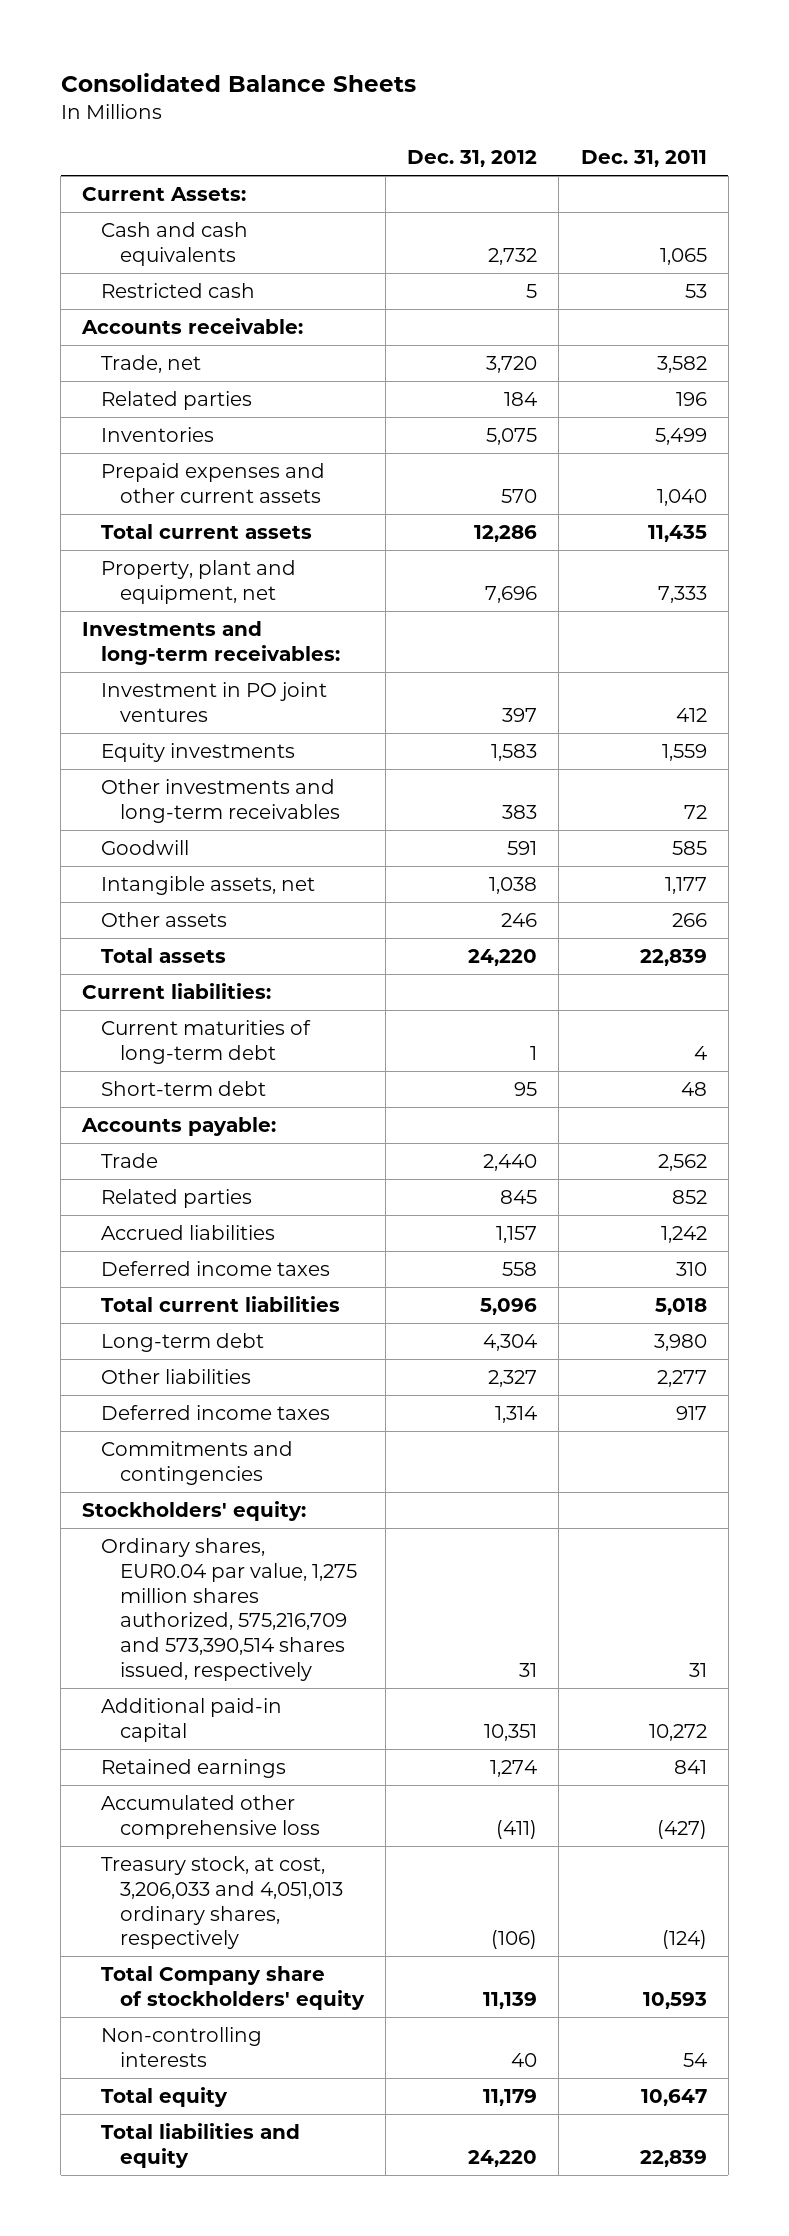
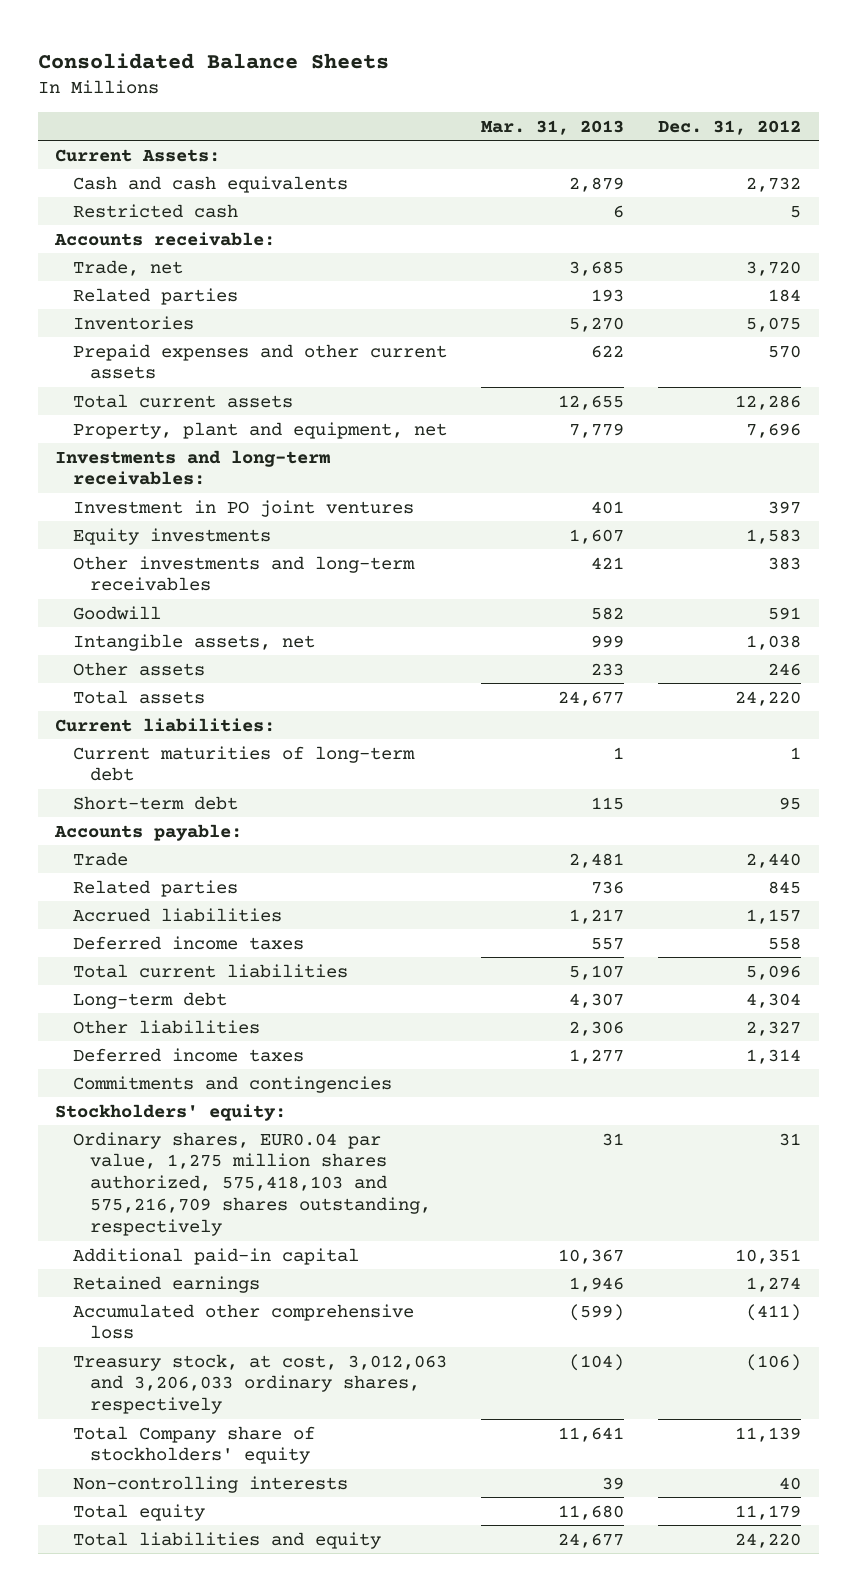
- | Dec. 31, 2012 | Dec. 31, 2011
+ | Mar. 31, 2013 | Dec. 31, 2012
- Ordinary shares, EUR0.04 par value, 1,275 million shares authorized, 575,216,709 and 573,390,514 shares issued, respectively | 31 | 31
+ Ordinary shares, EUR0.04 par value, 1,275 million shares authorized, 575,418,103 and 575,216,709 shares outstanding, respectively | 31 | 31
- Treasury stock, at cost, 3,206,033 and 4,051,013 ordinary shares, respectively | (106) | (124)
+ Treasury stock, at cost, 3,012,063 and 3,206,033 ordinary shares, respectively | (104) | (106)

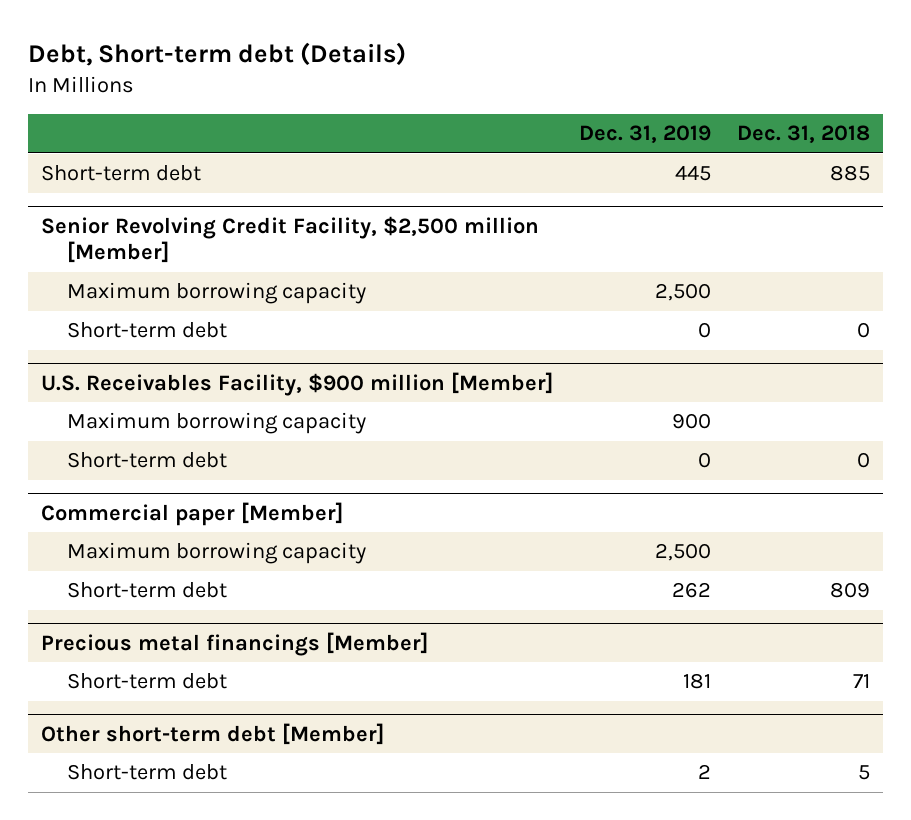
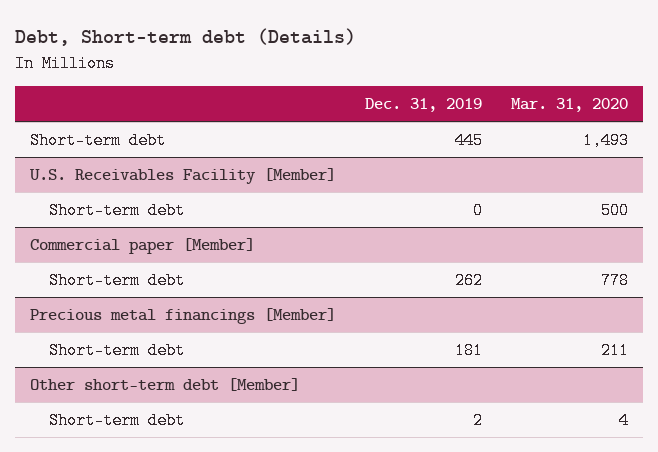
- | Dec. 31, 2019 | Dec. 31, 2018
+ | Dec. 31, 2019 | Mar. 31, 2020
- Senior Revolving Credit Facility, $2,500 million [Member]
- Maximum borrowing capacity | 2,500 |
- Short-term debt | 0 | 0
- U.S. Receivables Facility, $900 million [Member]
- Maximum borrowing capacity | 900 |
+ U.S. Receivables Facility [Member]
@ Commercial paper [Member]
- Maximum borrowing capacity | 2,500 |

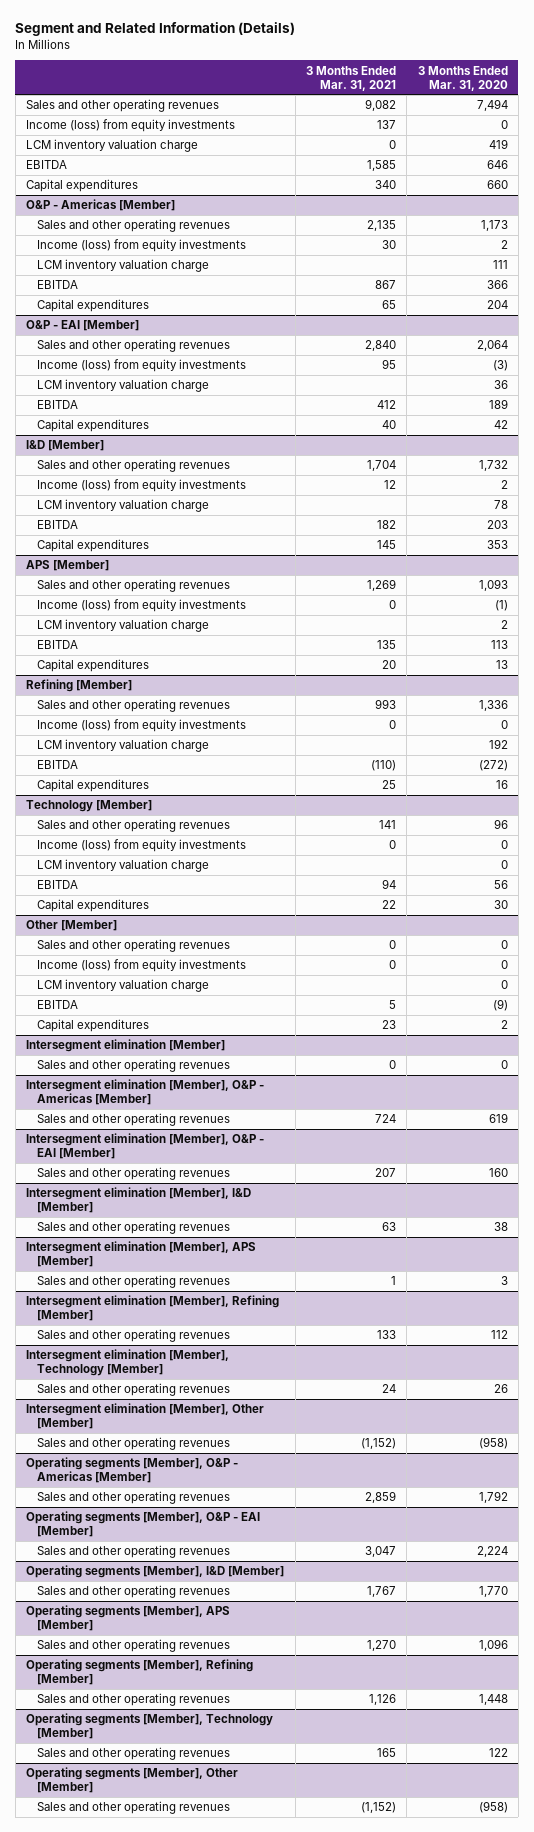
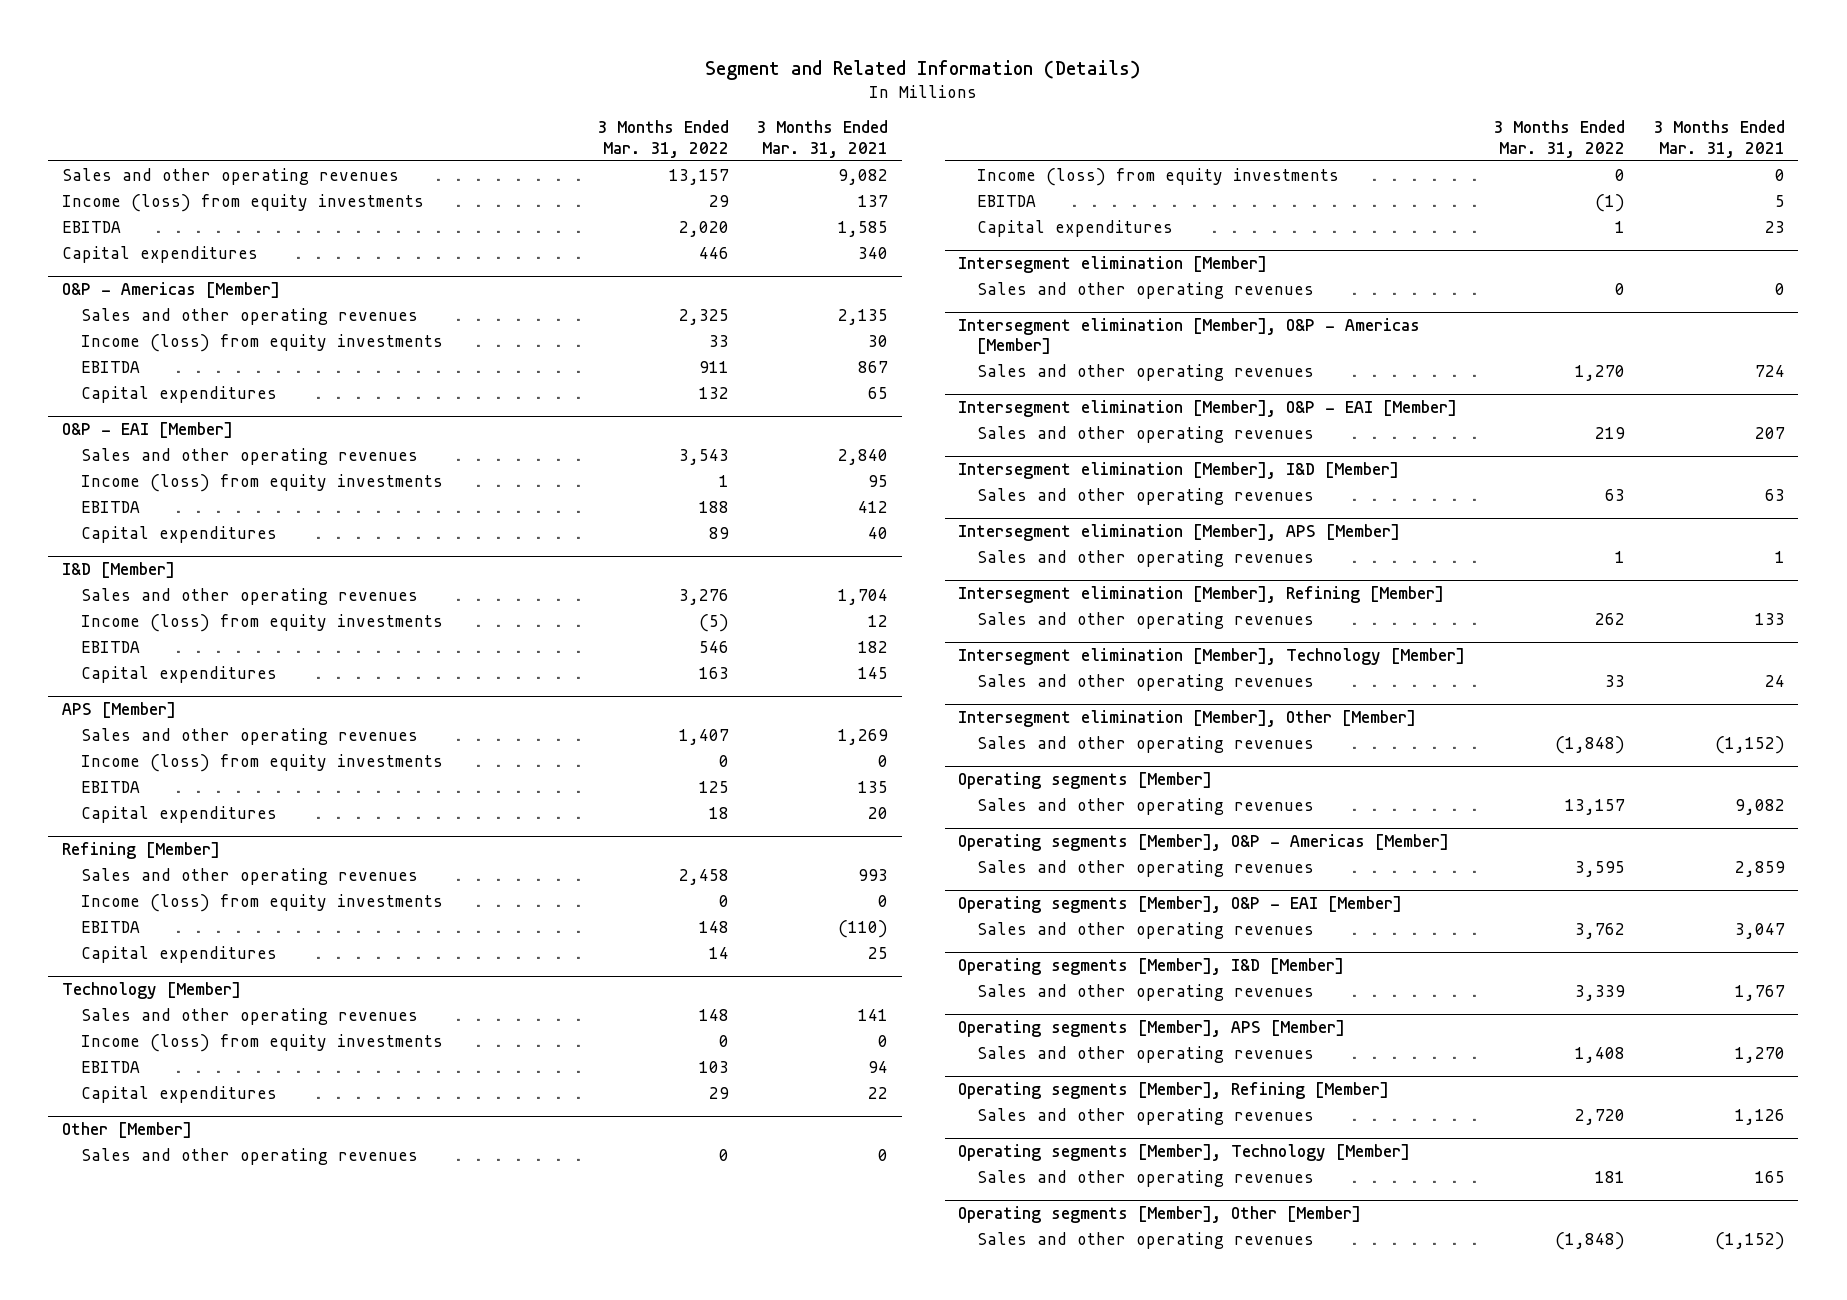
- | 3 Months Ended Mar. 31, 2021 | 3 Months Ended Mar. 31, 2020
+ | 3 Months Ended Mar. 31, 2022 | 3 Months Ended Mar. 31, 2021
- LCM inventory valuation charge | 0 | 419
@ O&P - Americas [Member]
- LCM inventory valuation charge | | 111
@ O&P - EAI [Member]
- LCM inventory valuation charge | | 36
@ I&D [Member]
- LCM inventory valuation charge | | 78
@ APS [Member]
- LCM inventory valuation charge | | 2
@ Refining [Member]
- LCM inventory valuation charge | | 192
@ Technology [Member]
- LCM inventory valuation charge | | 0
@ Other [Member]
- LCM inventory valuation charge | | 0
+ Operating segments [Member]
+ Sales and other operating revenues | 13,157 | 9,082

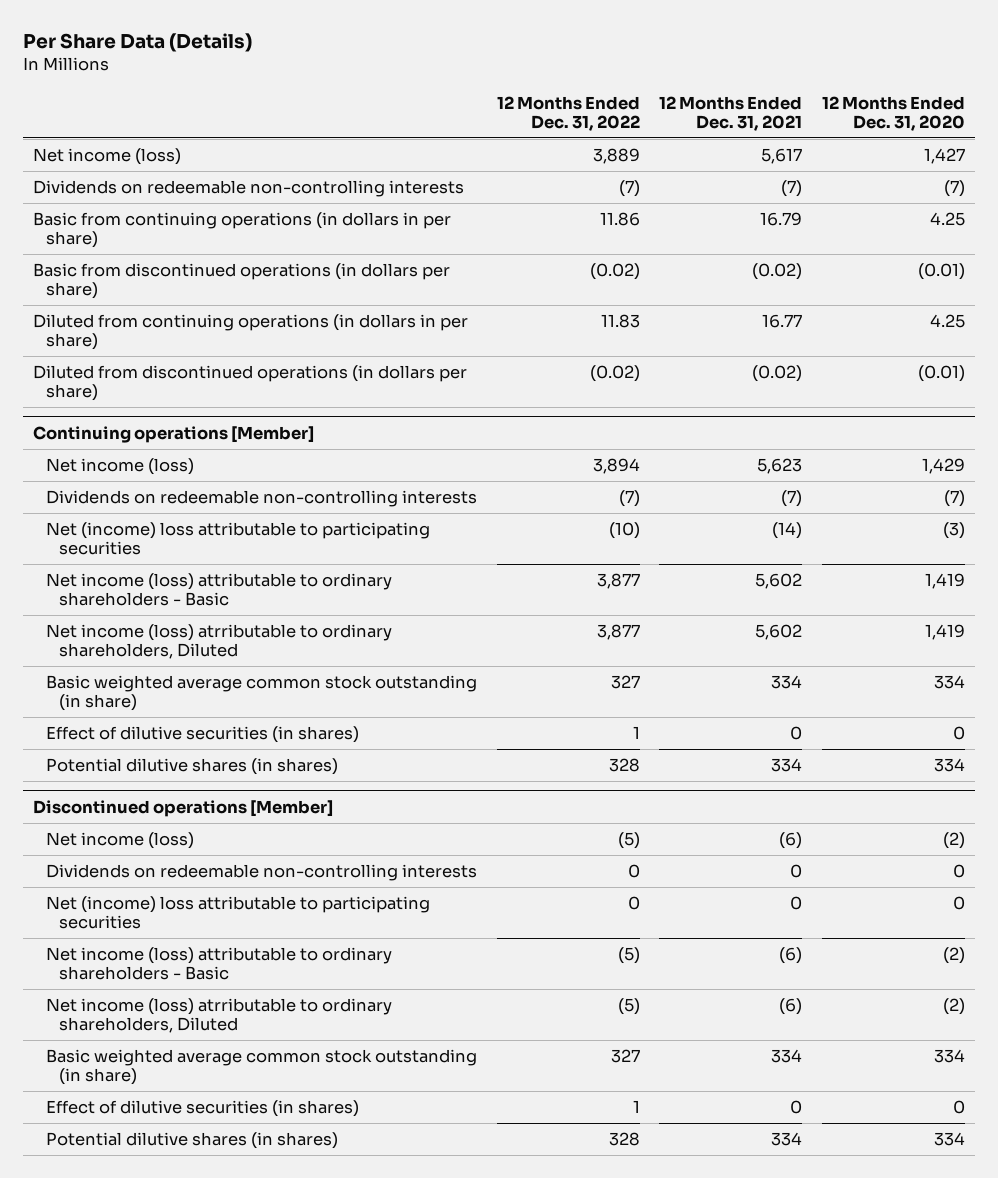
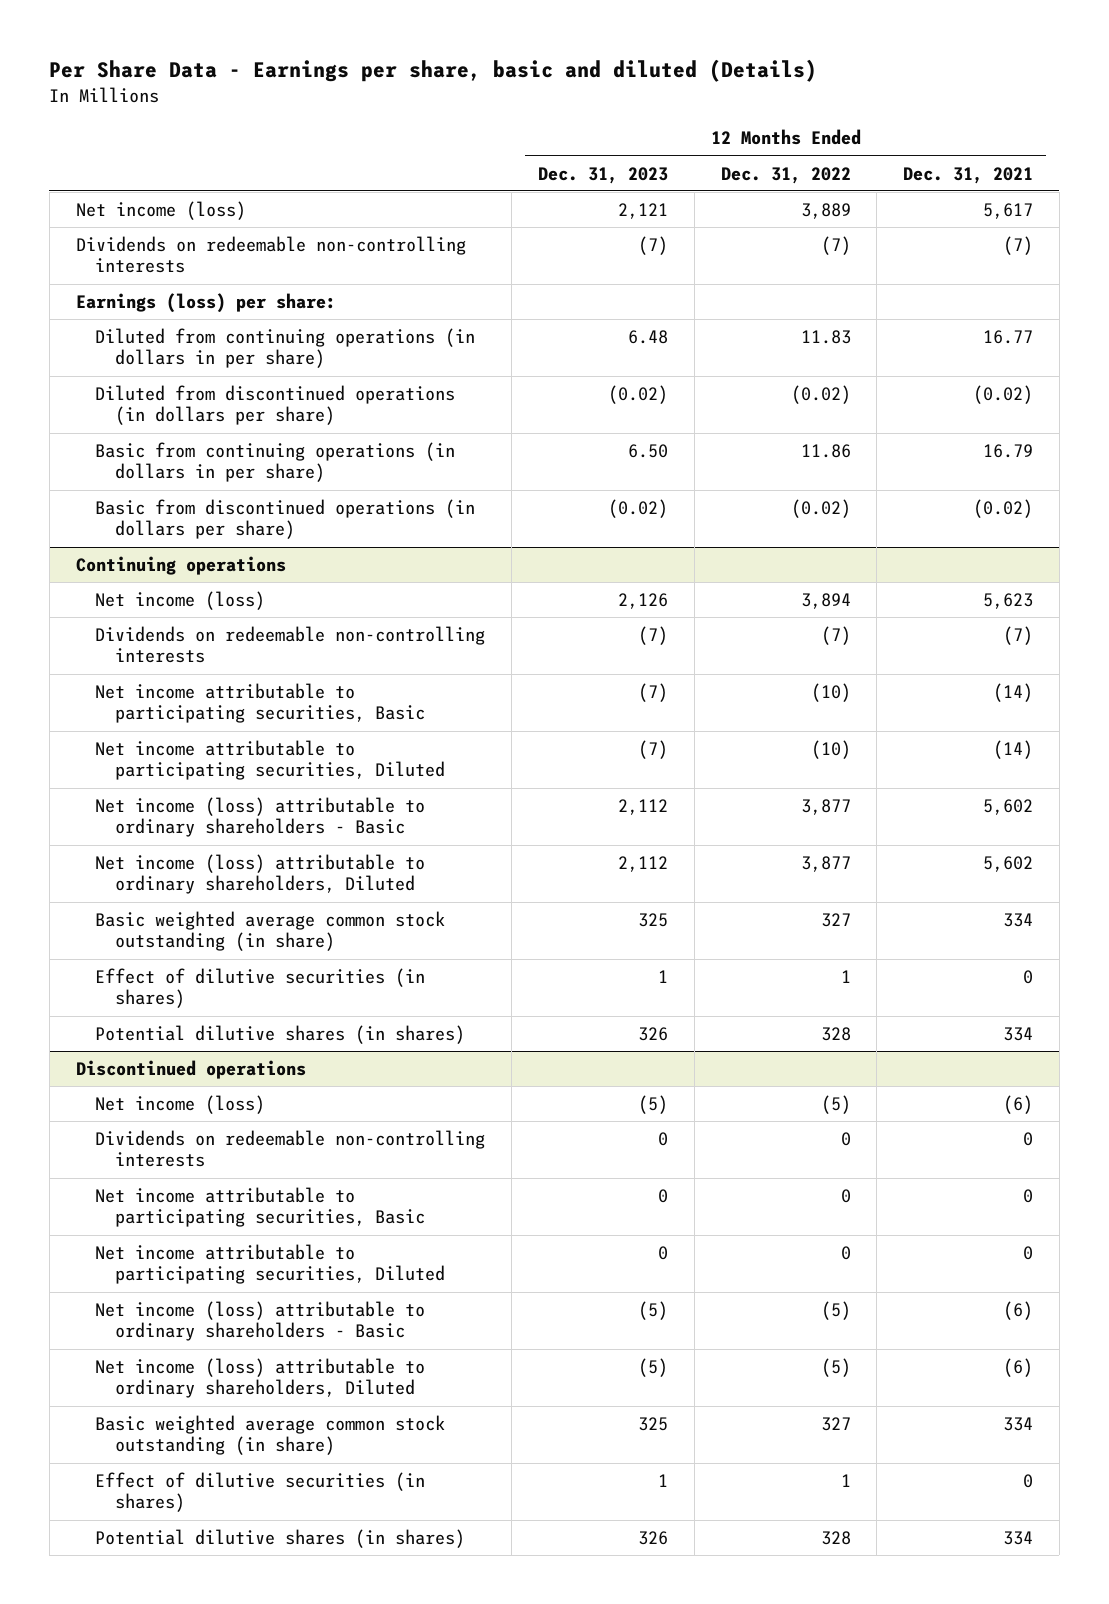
- Per Share Data (Details)
+ Per Share Data - Earnings per share, basic and diluted (Details)
- | 12 Months Ended Dec. 31, 2022 | 12 Months Ended Dec. 31, 2021 | 12 Months Ended Dec. 31, 2020
+ | 12 Months Ended Dec. 31, 2023 | 12 Months Ended Dec. 31, 2022 | 12 Months Ended Dec. 31, 2021
+ Earnings (loss) per share:
- Continuing operations [Member]
moved down: Basic from continuing operations (in dollars in per share) | 6.50 | 11.86 | 16.79
moved down: Basic from discontinued operations (in dollars per share) | (0.02) | (0.02) | (0.02)
+ Continuing operations
- Net (income) loss attributable to participating securities | (10) | (14) | (3)
+ Net income attributable to participating securities, Basic | (7) | (10) | (14)
+ Net income attributable to participating securities, Diluted | (7) | (10) | (14)
- Net income (loss) atrributable to ordinary shareholders, Diluted | 3,877 | 5,602 | 1,419
+ Net income (loss) attributable to ordinary shareholders, Diluted | 2,112 | 3,877 | 5,602
- Discontinued operations [Member]
+ Discontinued operations
- Net (income) loss attributable to participating securities | 0 | 0 | 0
+ Net income attributable to participating securities, Basic | 0 | 0 | 0
+ Net income attributable to participating securities, Diluted | 0 | 0 | 0
- Net income (loss) atrributable to ordinary shareholders, Diluted | (5) | (6) | (2)
+ Net income (loss) attributable to ordinary shareholders, Diluted | (5) | (5) | (6)

